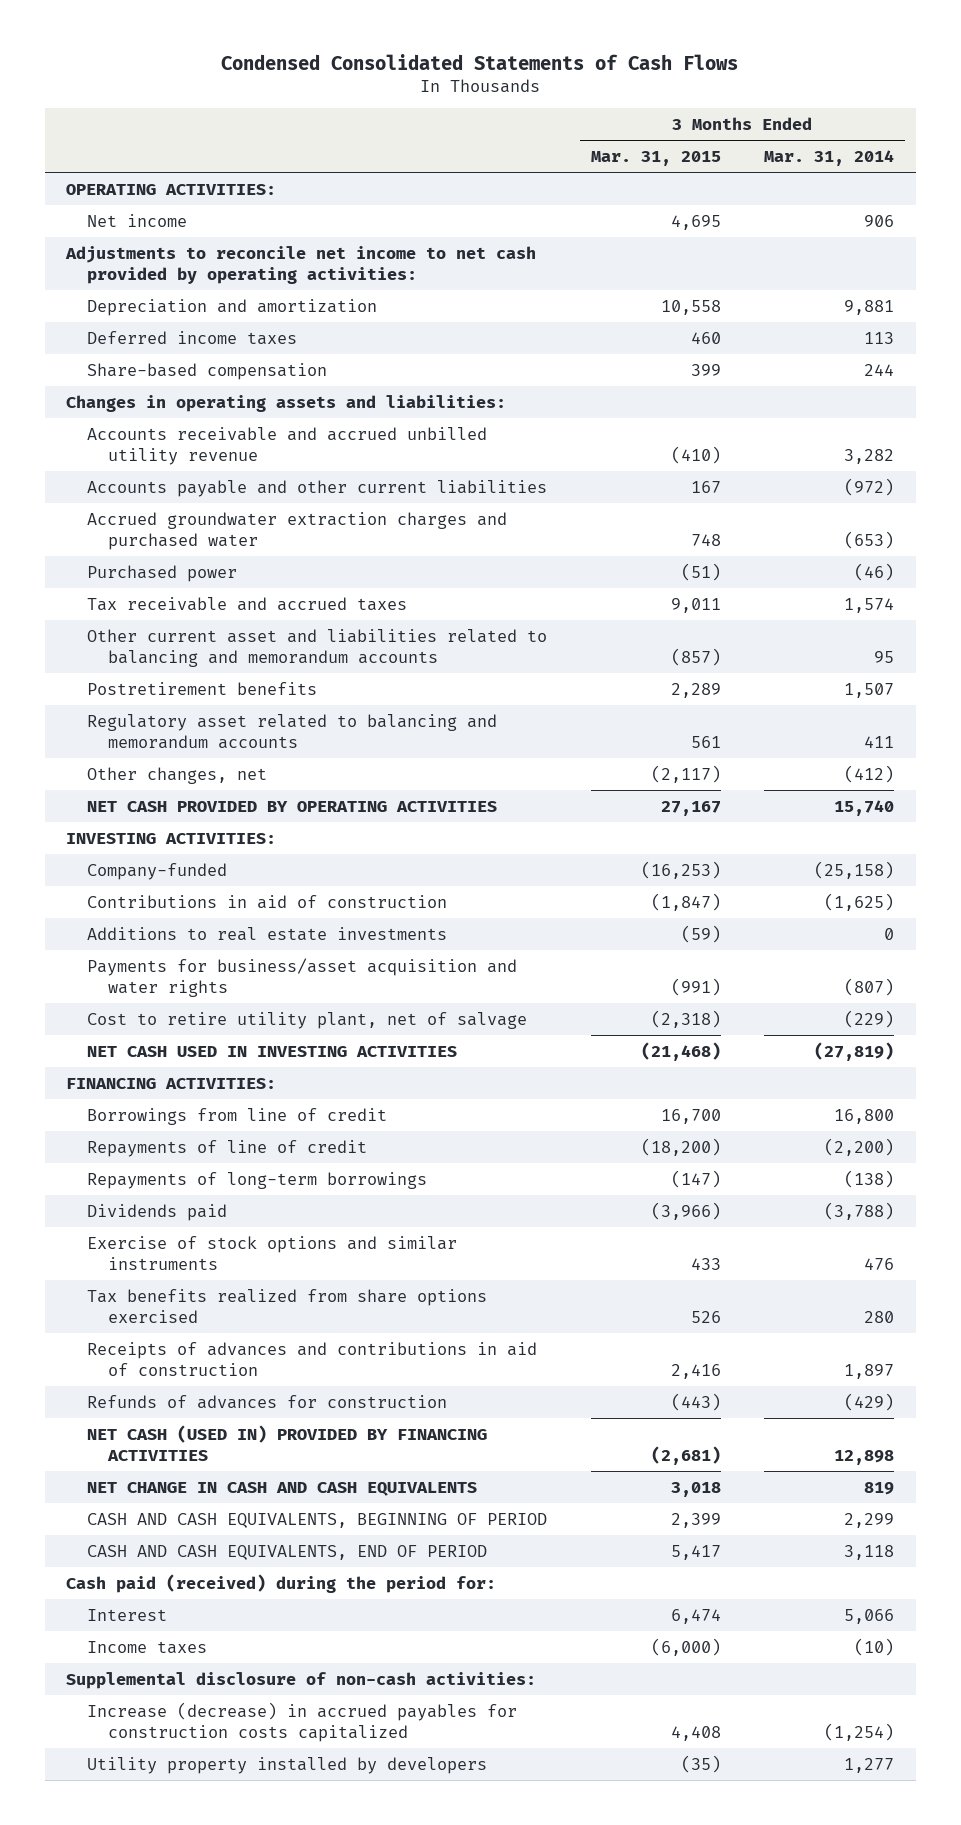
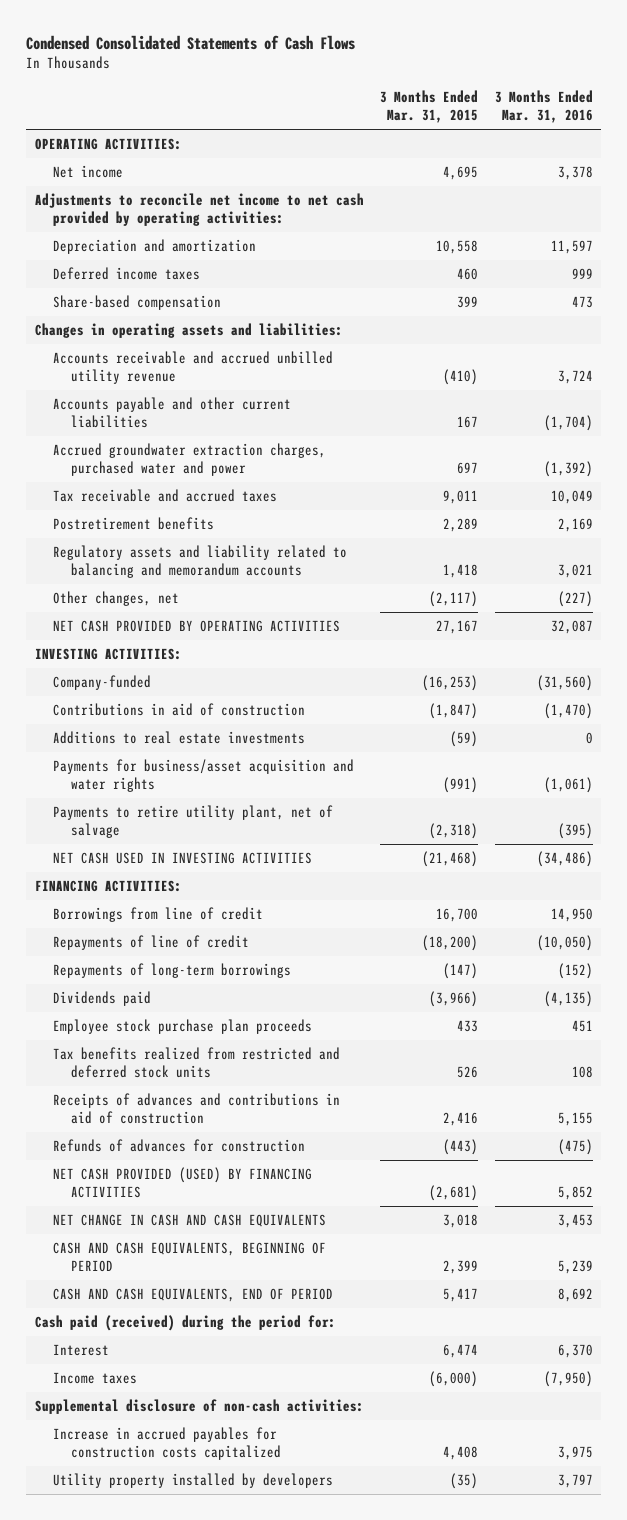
- | 3 Months Ended Mar. 31, 2015 | 3 Months Ended Mar. 31, 2014
+ | 3 Months Ended Mar. 31, 2015 | 3 Months Ended Mar. 31, 2016
- Accrued groundwater extraction charges and purchased water | 748 | (653)
- Purchased power | (51) | (46)
+ Accrued groundwater extraction charges, purchased water and power | 697 | (1,392)
- Other current asset and liabilities related to balancing and memorandum accounts | (857) | 95
- Regulatory asset related to balancing and memorandum accounts | 561 | 411
+ Regulatory assets and liability related to balancing and memorandum accounts | 1,418 | 3,021
- Cost to retire utility plant, net of salvage | (2,318) | (229)
+ Payments to retire utility plant, net of salvage | (2,318) | (395)
- Exercise of stock options and similar instruments | 433 | 476
- Tax benefits realized from share options exercised | 526 | 280
+ Employee stock purchase plan proceeds | 433 | 451
+ Tax benefits realized from restricted and deferred stock units | 526 | 108
- NET CASH (USED IN) PROVIDED BY FINANCING ACTIVITIES | (2,681) | 12,898
+ NET CASH PROVIDED (USED) BY FINANCING ACTIVITIES | (2,681) | 5,852
- Increase (decrease) in accrued payables for construction costs capitalized | 4,408 | (1,254)
+ Increase in accrued payables for construction costs capitalized | 4,408 | 3,975

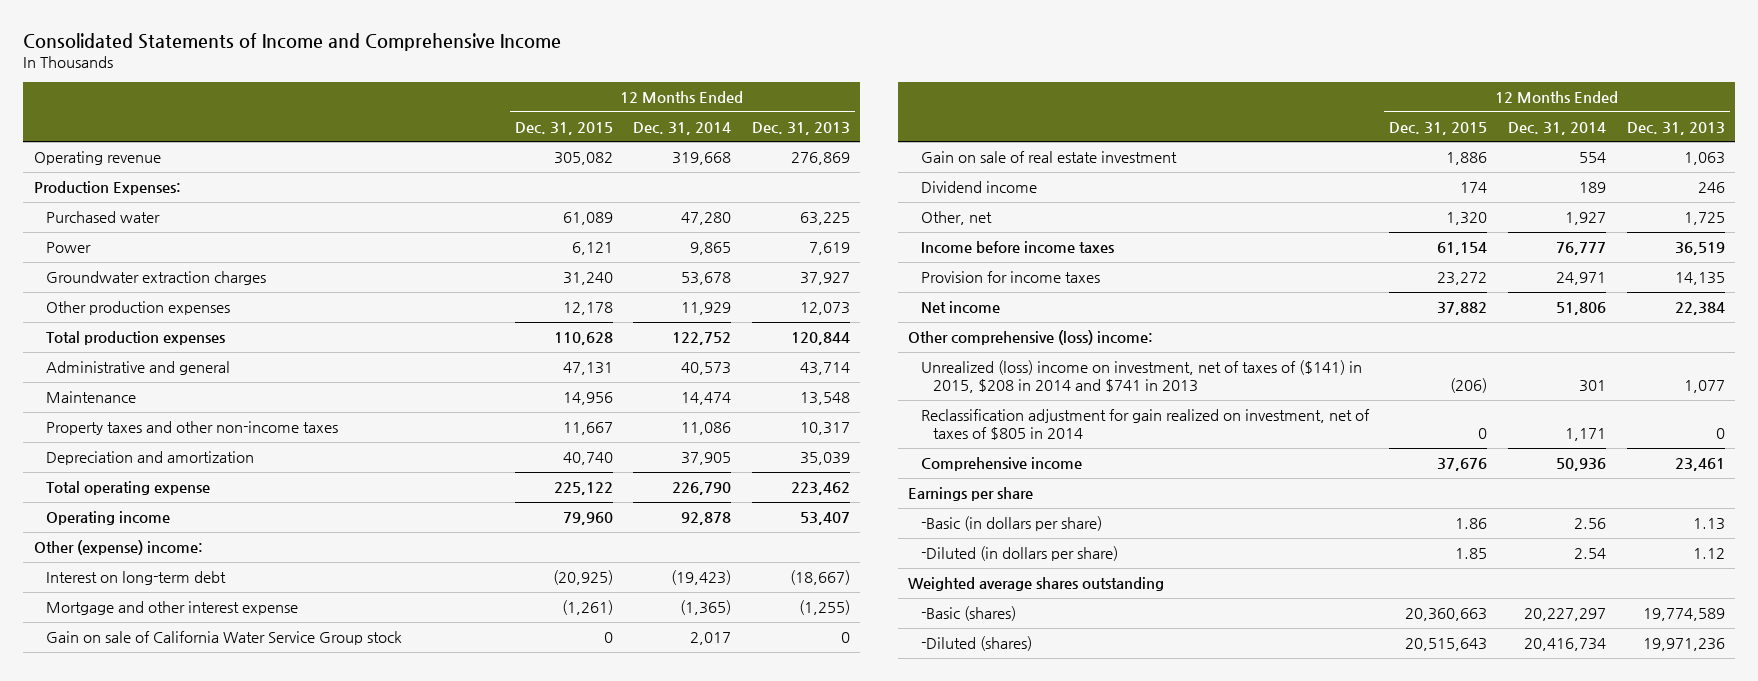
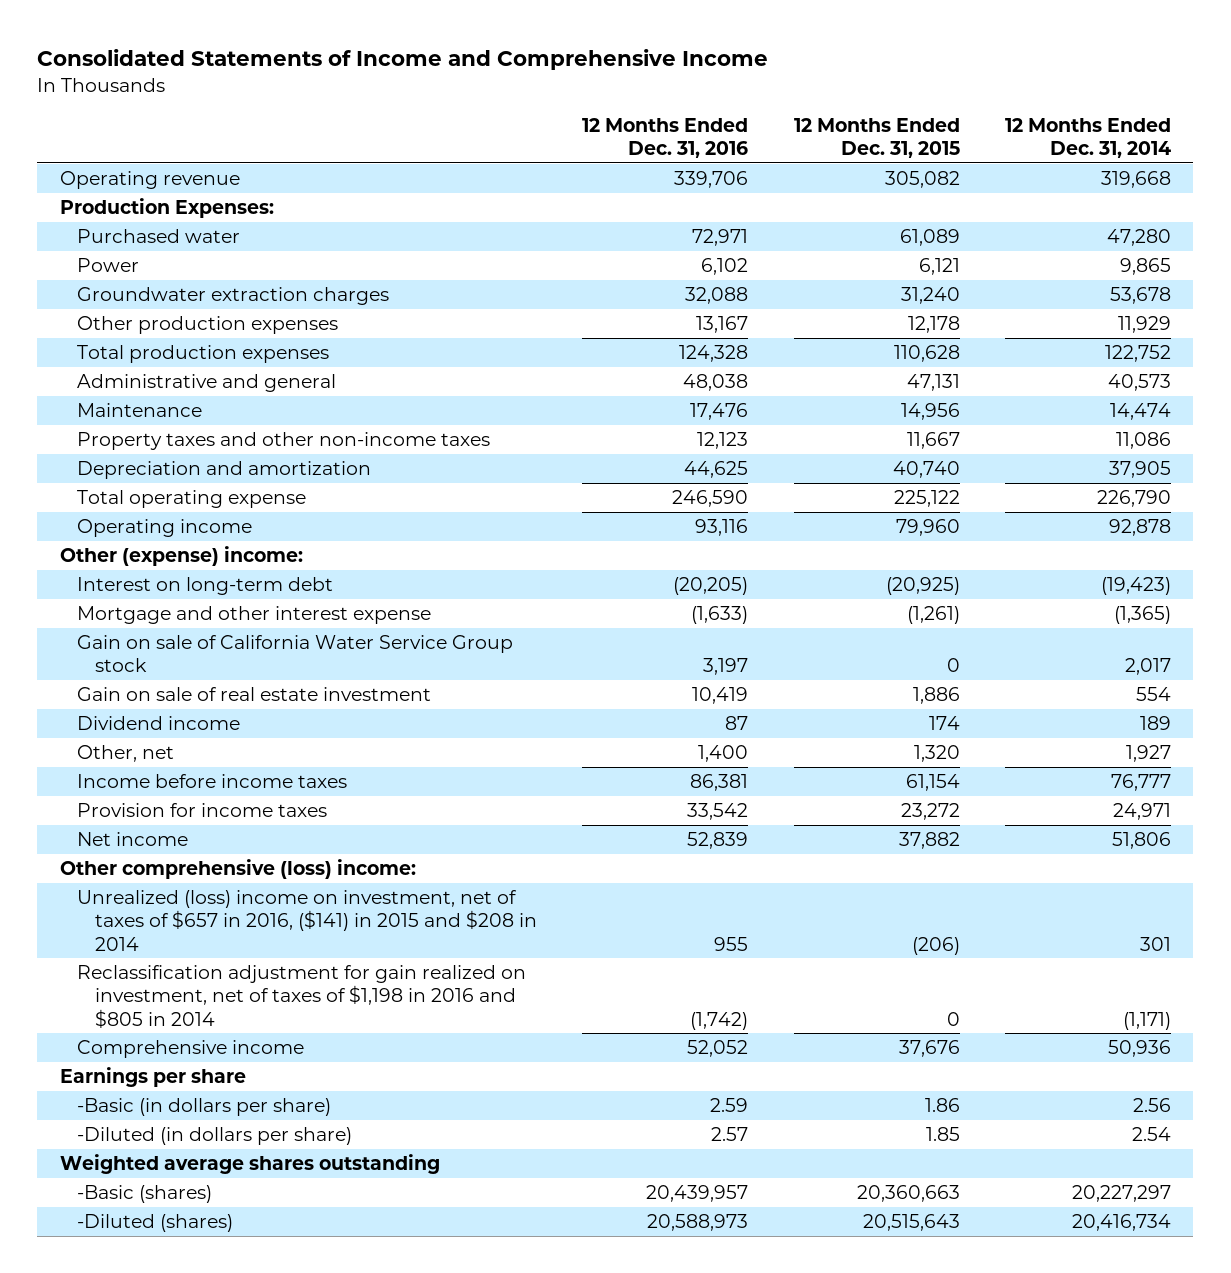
- | 12 Months Ended Dec. 31, 2015 | 12 Months Ended Dec. 31, 2014 | 12 Months Ended Dec. 31, 2013
+ | 12 Months Ended Dec. 31, 2016 | 12 Months Ended Dec. 31, 2015 | 12 Months Ended Dec. 31, 2014
- Unrealized (loss) income on investment, net of taxes of ($141) in 2015, $208 in 2014 and $741 in 2013 | (206) | 301 | 1,077
- Reclassification adjustment for gain realized on investment, net of taxes of $805 in 2014 | 0 | 1,171 | 0
+ Unrealized (loss) income on investment, net of taxes of $657 in 2016, ($141) in 2015 and $208 in 2014 | 955 | (206) | 301
+ Reclassification adjustment for gain realized on investment, net of taxes of $1,198 in 2016 and $805 in 2014 | (1,742) | 0 | (1,171)

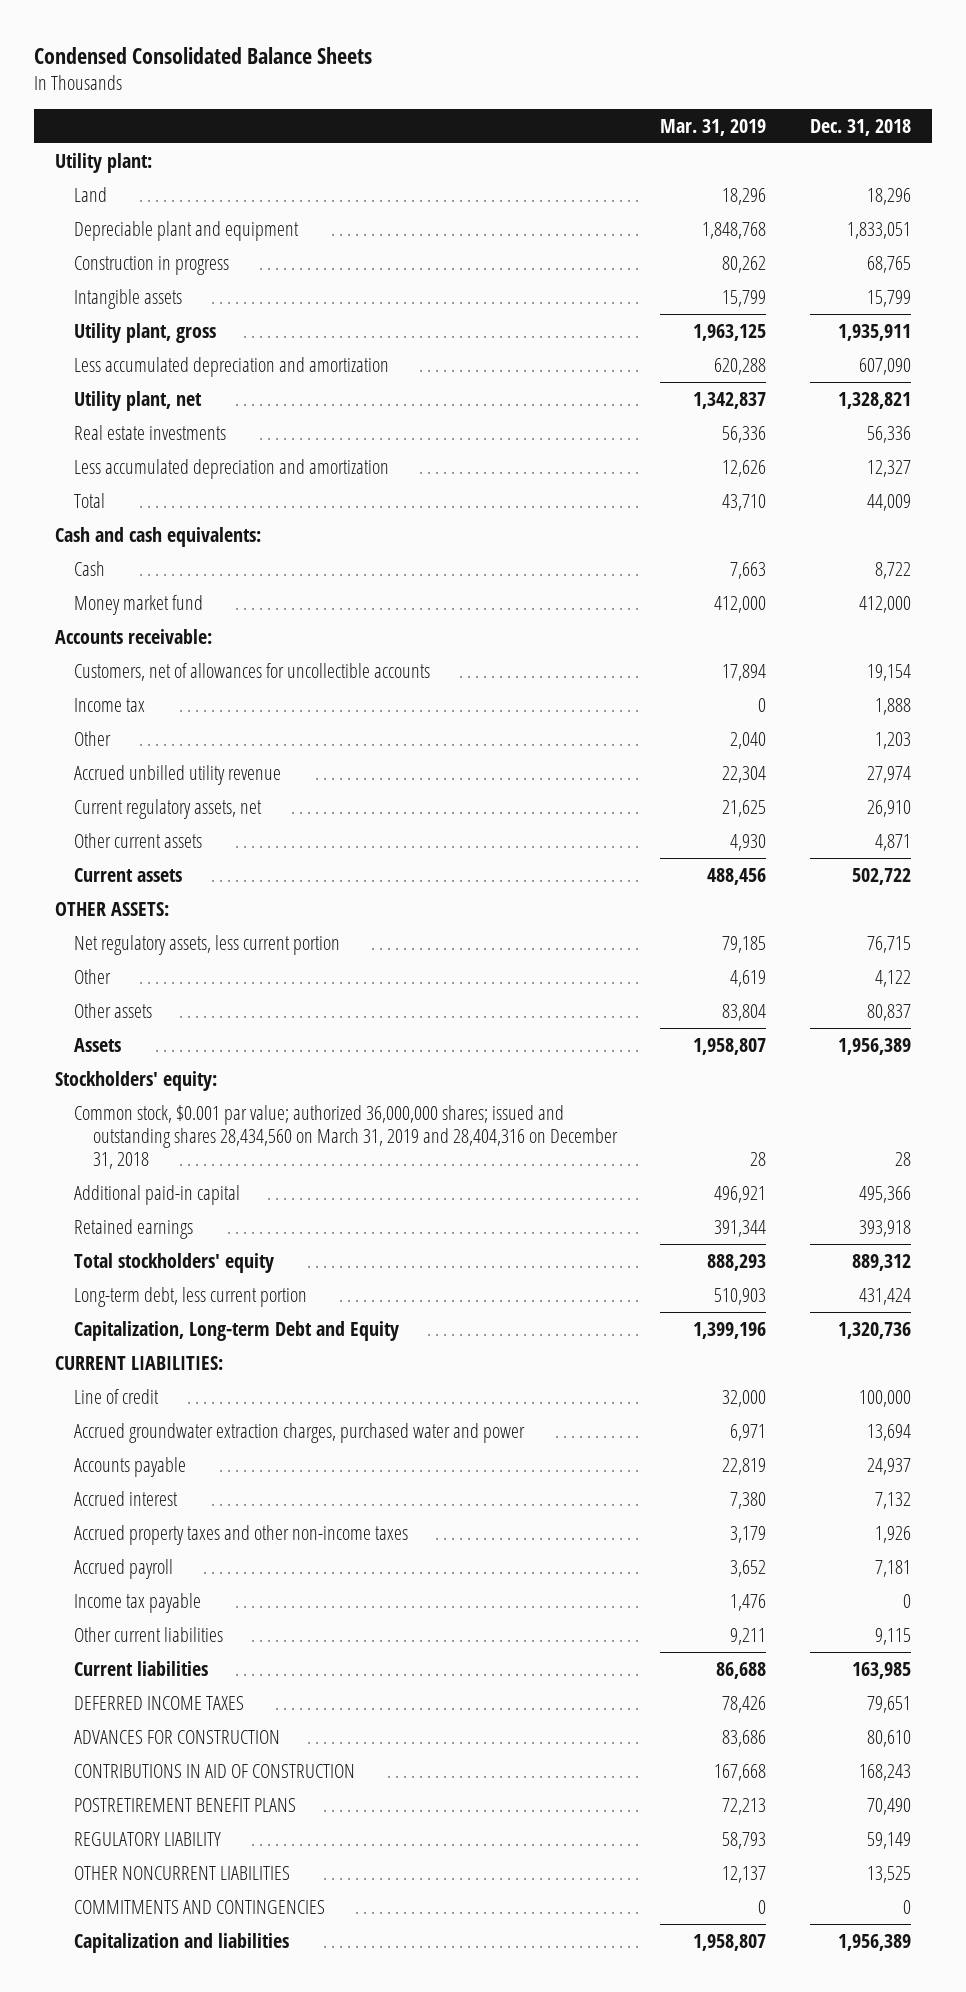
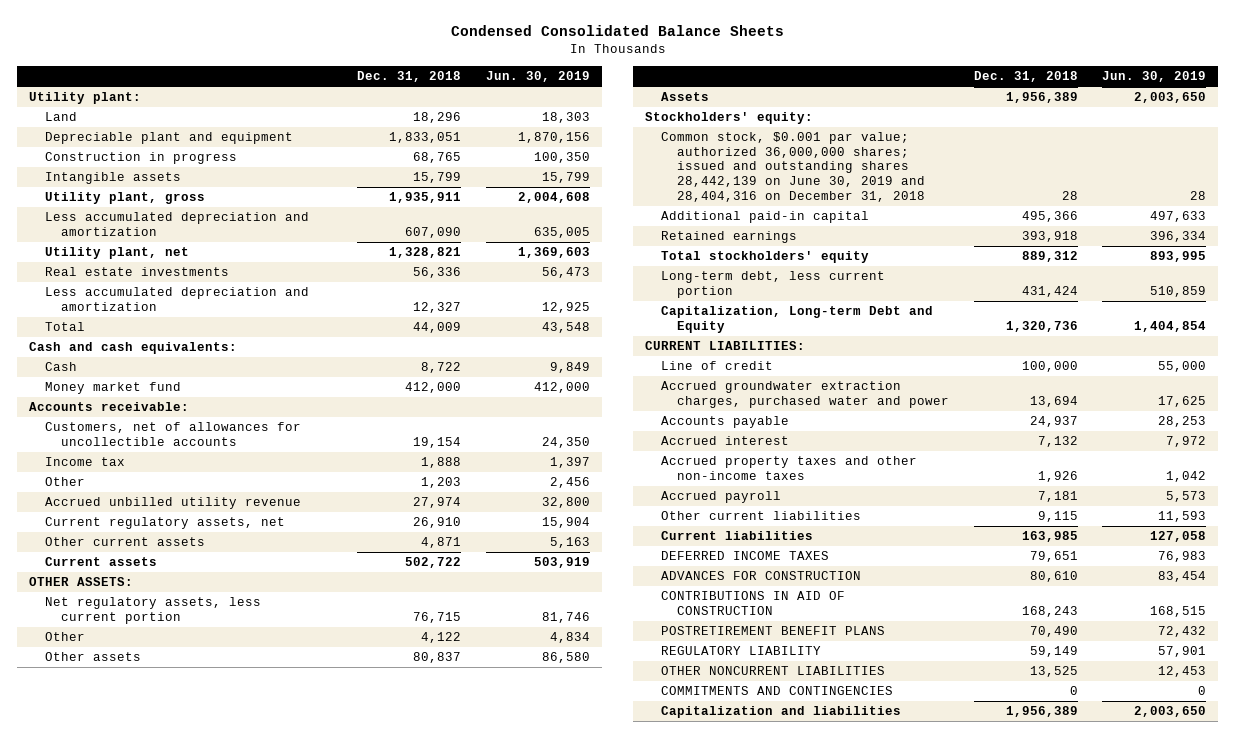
- | Mar. 31, 2019 | Dec. 31, 2018
+ | Dec. 31, 2018 | Jun. 30, 2019
- Common stock, $0.001 par value; authorized 36,000,000 shares; issued and outstanding shares 28,434,560 on March 31, 2019 and 28,404,316 on December 31, 2018 | 28 | 28
+ Common stock, $0.001 par value; authorized 36,000,000 shares; issued and outstanding shares 28,442,139 on June 30, 2019 and 28,404,316 on December 31, 2018 | 28 | 28
- Income tax payable | 1,476 | 0

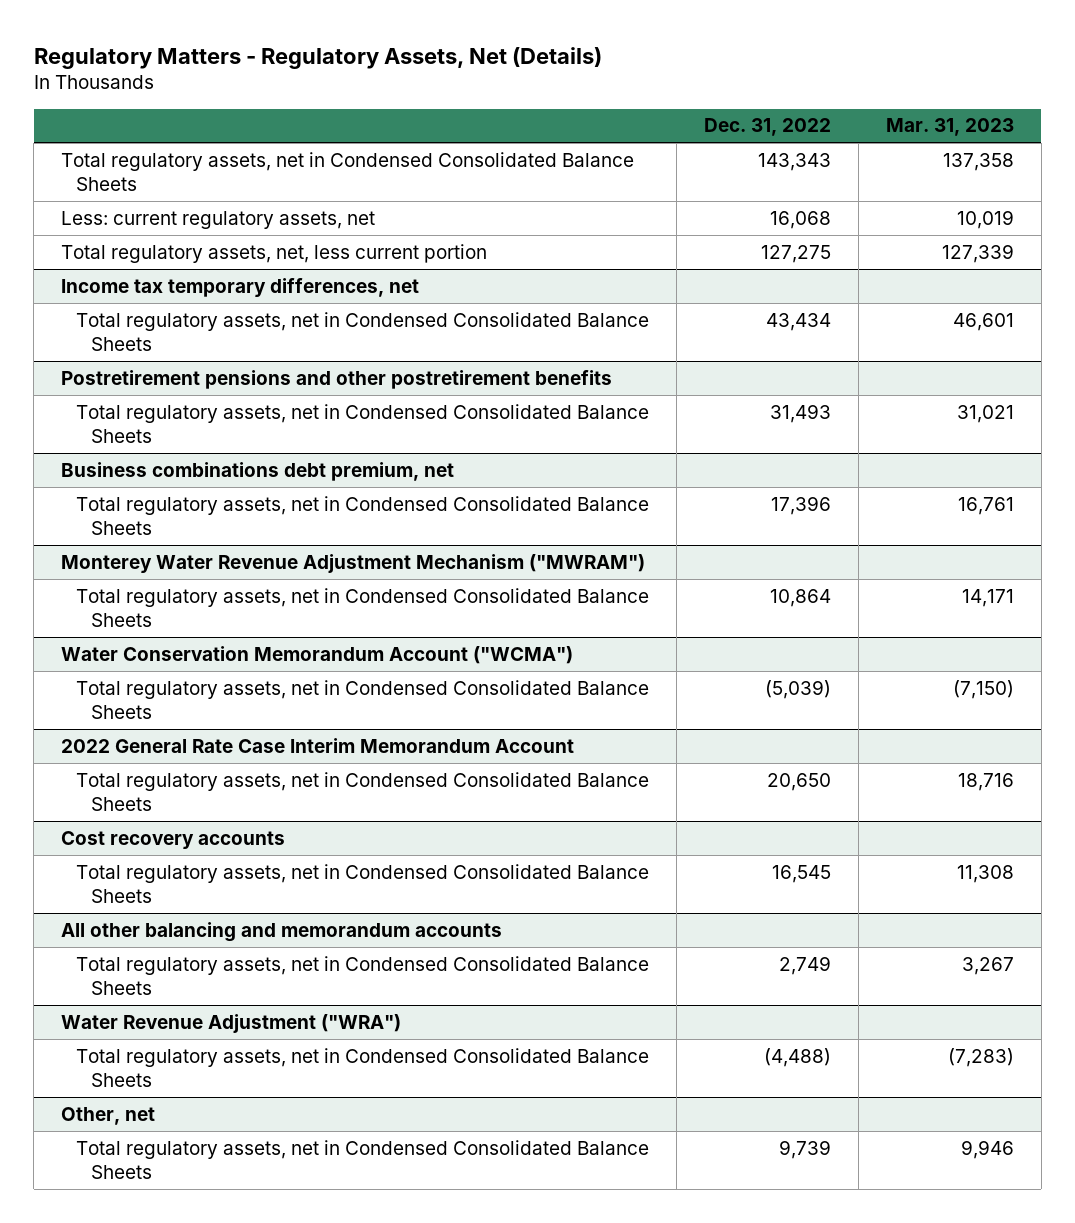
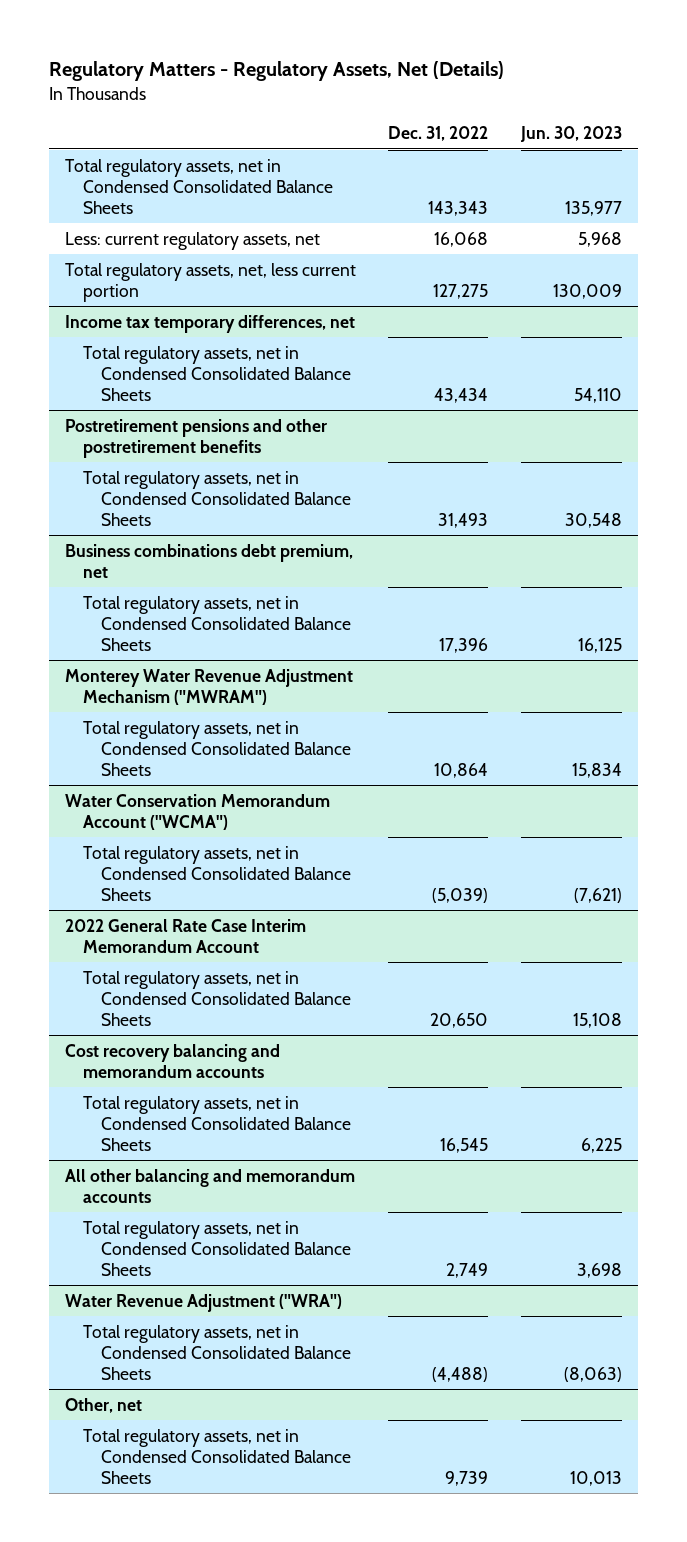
- | Dec. 31, 2022 | Mar. 31, 2023
+ | Dec. 31, 2022 | Jun. 30, 2023
- Cost recovery accounts
+ Cost recovery balancing and memorandum accounts

